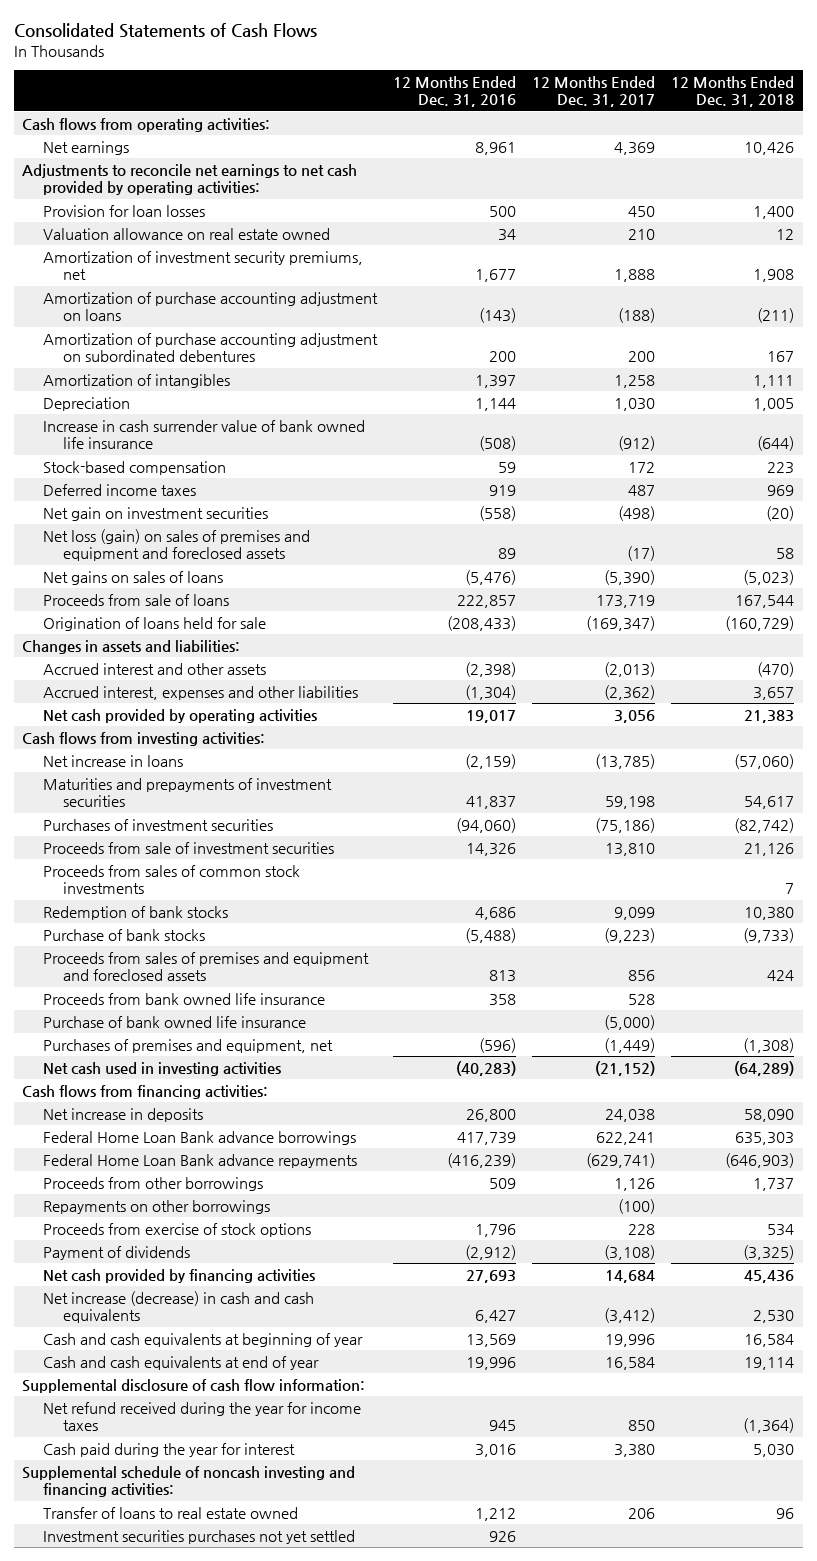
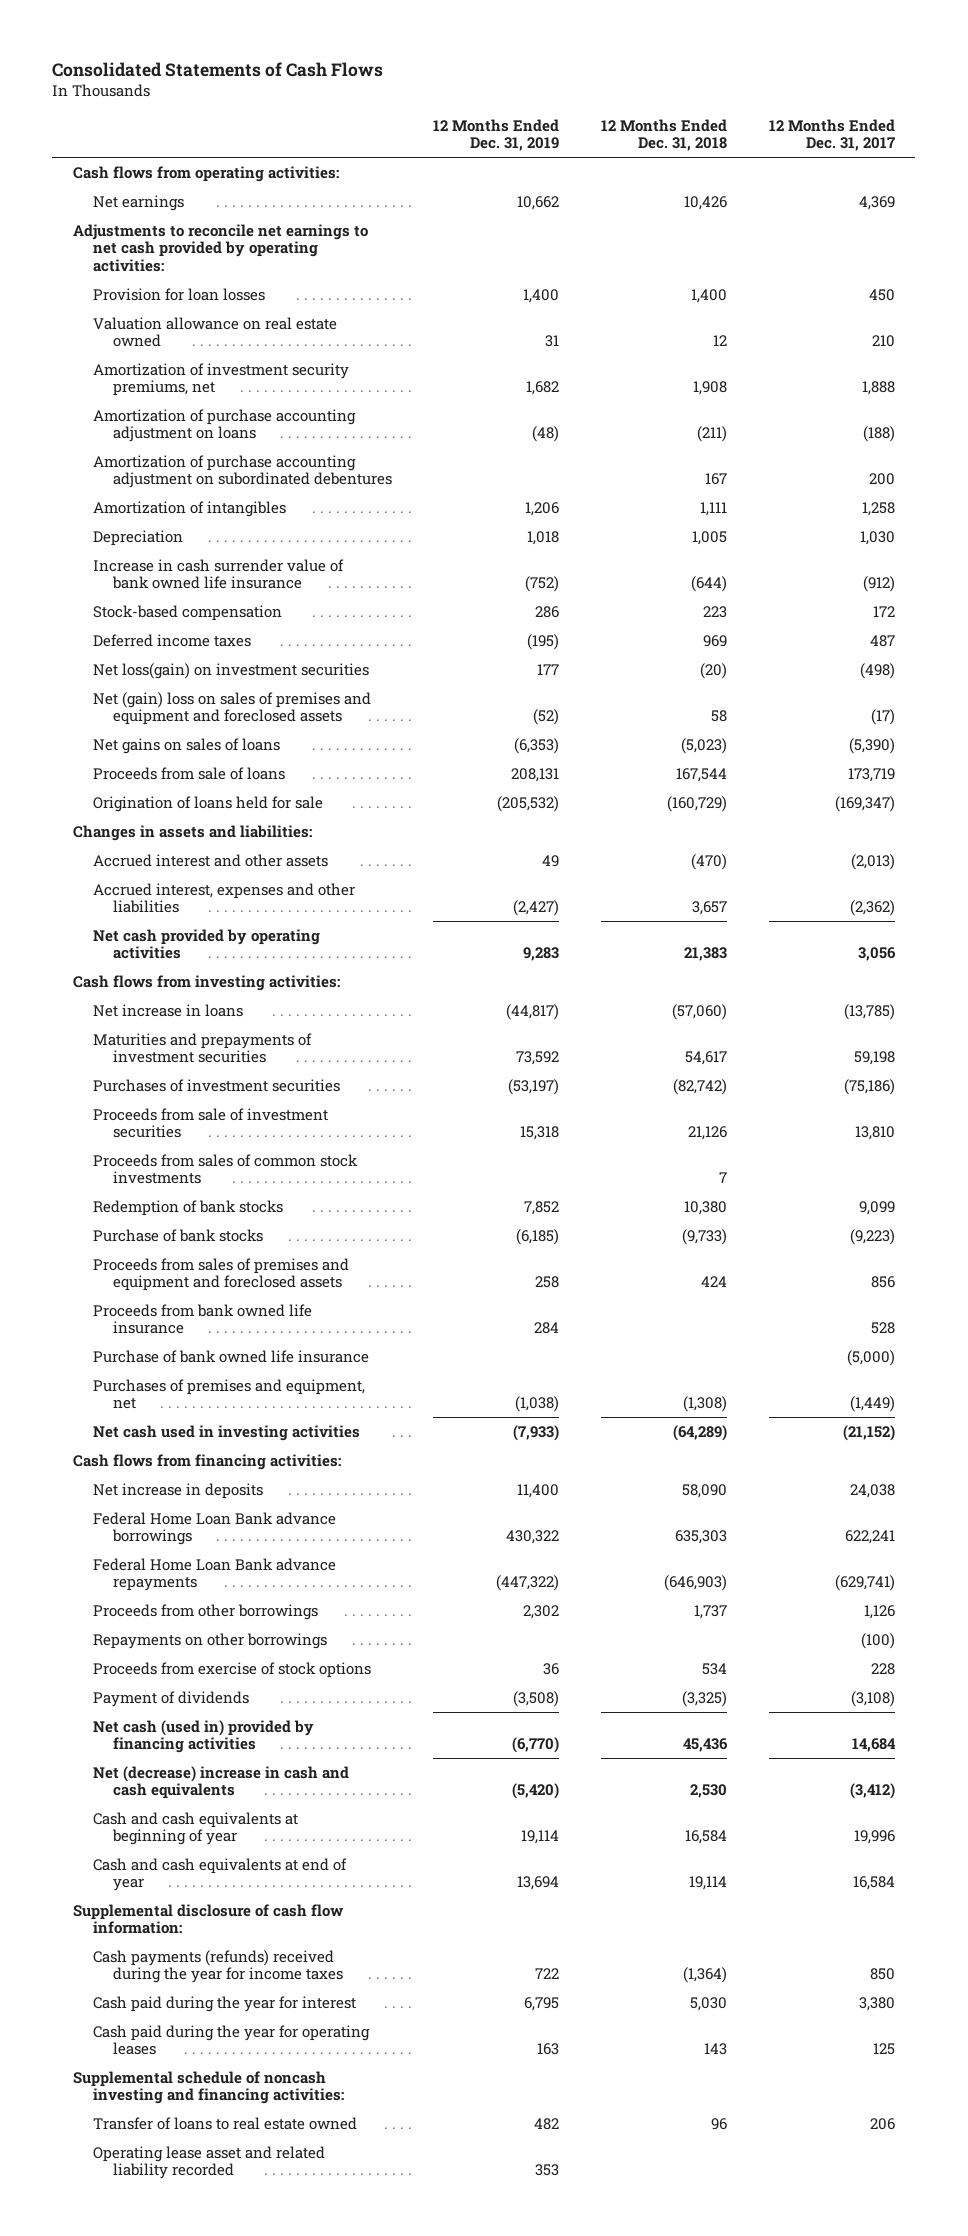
- | 12 Months Ended Dec. 31, 2016 | 12 Months Ended Dec. 31, 2017 | 12 Months Ended Dec. 31, 2018
+ | 12 Months Ended Dec. 31, 2019 | 12 Months Ended Dec. 31, 2018 | 12 Months Ended Dec. 31, 2017
- Net gain on investment securities | (558) | (498) | (20)
- Net loss (gain) on sales of premises and equipment and foreclosed assets | 89 | (17) | 58
+ Net loss(gain) on investment securities | 177 | (20) | (498)
+ Net (gain) loss on sales of premises and equipment and foreclosed assets | (52) | 58 | (17)
- Net cash provided by financing activities | 27,693 | 14,684 | 45,436
- Net increase (decrease) in cash and cash equivalents | 6,427 | (3,412) | 2,530
+ Net cash (used in) provided by financing activities | (6,770) | 45,436 | 14,684
+ Net (decrease) increase in cash and cash equivalents | (5,420) | 2,530 | (3,412)
- Net refund received during the year for income taxes | 945 | 850 | (1,364)
+ Cash payments (refunds) received during the year for income taxes | 722 | (1,364) | 850
+ Cash paid during the year for operating leases | 163 | 143 | 125
- Investment securities purchases not yet settled | 926 | |
+ Operating lease asset and related liability recorded | 353 | |

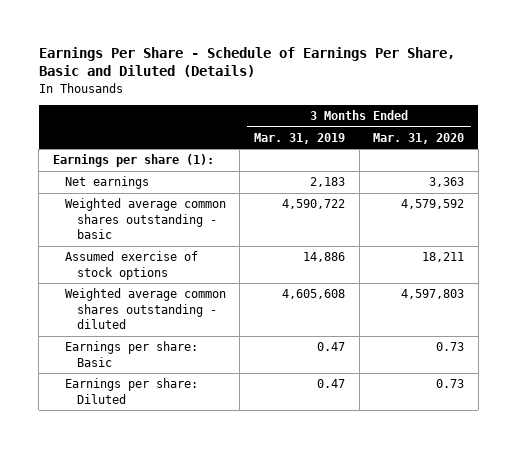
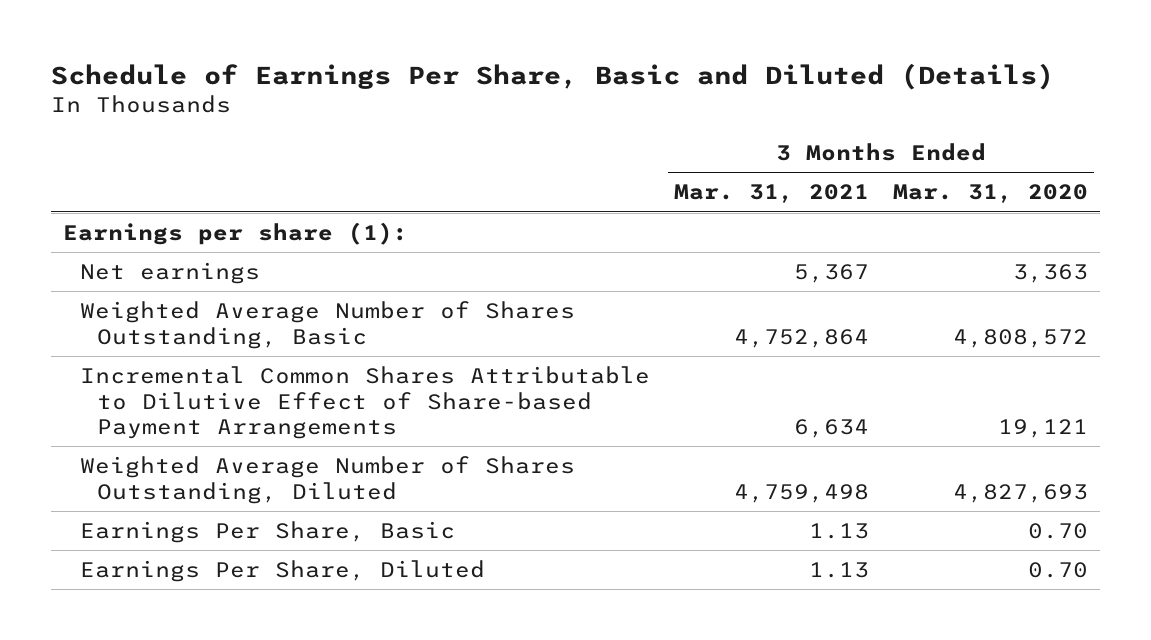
- Earnings Per Share - Schedule of Earnings Per Share, Basic and Diluted (Details)
+ Schedule of Earnings Per Share, Basic and Diluted (Details)
- | 3 Months Ended Mar. 31, 2019 | 3 Months Ended Mar. 31, 2020
+ | 3 Months Ended Mar. 31, 2021 | 3 Months Ended Mar. 31, 2020
- Weighted average common shares outstanding - basic | 4,590,722 | 4,579,592
- Assumed exercise of stock options | 14,886 | 18,211
- Weighted average common shares outstanding - diluted | 4,605,608 | 4,597,803
- Earnings per share: Basic | 0.47 | 0.73
- Earnings per share: Diluted | 0.47 | 0.73
+ Weighted Average Number of Shares Outstanding, Basic | 4,752,864 | 4,808,572
+ Incremental Common Shares Attributable to Dilutive Effect of Share-based Payment Arrangements | 6,634 | 19,121
+ Weighted Average Number of Shares Outstanding, Diluted | 4,759,498 | 4,827,693
+ Earnings Per Share, Basic | 1.13 | 0.70
+ Earnings Per Share, Diluted | 1.13 | 0.70

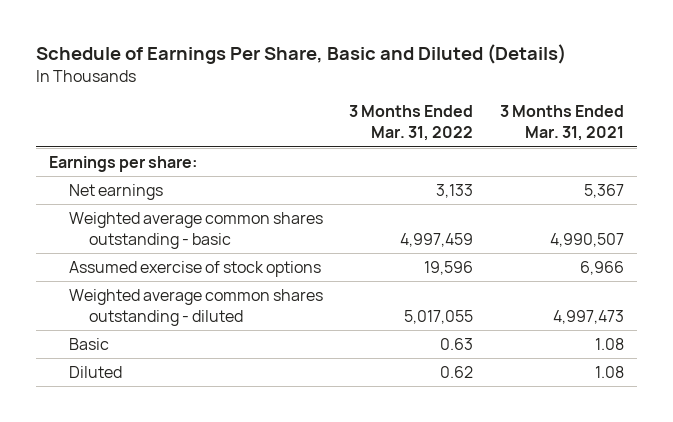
- | 3 Months Ended Mar. 31, 2021 | 3 Months Ended Mar. 31, 2020
+ | 3 Months Ended Mar. 31, 2022 | 3 Months Ended Mar. 31, 2021
- Earnings per share (1):
+ Earnings per share:
- Weighted Average Number of Shares Outstanding, Basic | 4,752,864 | 4,808,572
- Incremental Common Shares Attributable to Dilutive Effect of Share-based Payment Arrangements | 6,634 | 19,121
- Weighted Average Number of Shares Outstanding, Diluted | 4,759,498 | 4,827,693
- Earnings Per Share, Basic | 1.13 | 0.70
- Earnings Per Share, Diluted | 1.13 | 0.70
+ Weighted average common shares outstanding - basic | 4,997,459 | 4,990,507
+ Assumed exercise of stock options | 19,596 | 6,966
+ Weighted average common shares outstanding - diluted | 5,017,055 | 4,997,473
+ Basic | 0.63 | 1.08
+ Diluted | 0.62 | 1.08

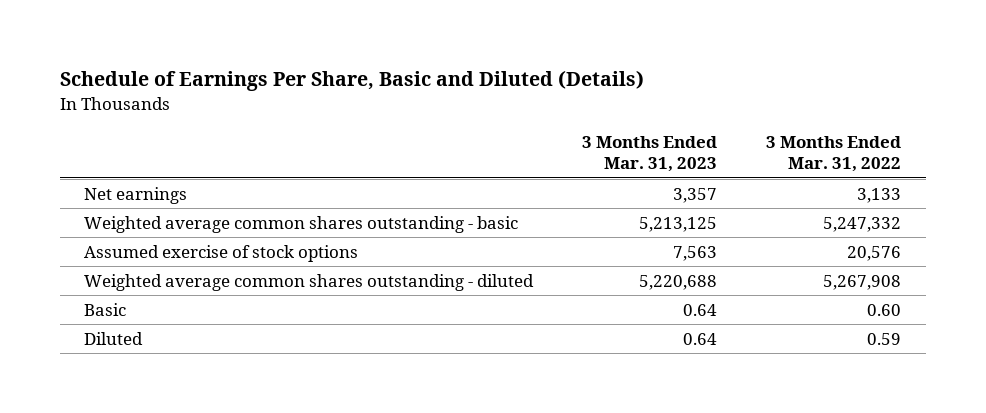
- | 3 Months Ended Mar. 31, 2022 | 3 Months Ended Mar. 31, 2021
+ | 3 Months Ended Mar. 31, 2023 | 3 Months Ended Mar. 31, 2022
- Earnings per share:
- Weighted average common shares outstanding - basic | 4,997,459 | 4,990,507
- Assumed exercise of stock options | 19,596 | 6,966
- Weighted average common shares outstanding - diluted | 5,017,055 | 4,997,473
- Basic | 0.63 | 1.08
- Diluted | 0.62 | 1.08
+ Weighted average common shares outstanding - basic | 5,213,125 | 5,247,332
+ Assumed exercise of stock options | 7,563 | 20,576
+ Weighted average common shares outstanding - diluted | 5,220,688 | 5,267,908
+ Basic | 0.64 | 0.60
+ Diluted | 0.64 | 0.59

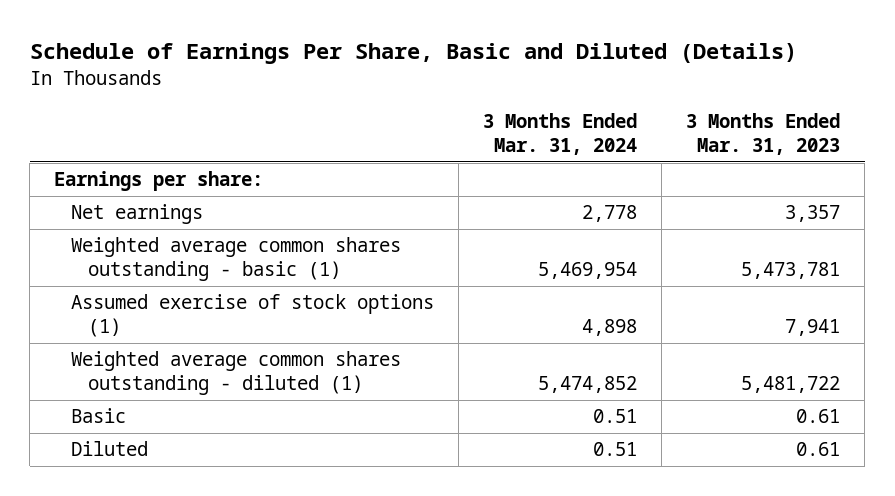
- | 3 Months Ended Mar. 31, 2023 | 3 Months Ended Mar. 31, 2022
+ | 3 Months Ended Mar. 31, 2024 | 3 Months Ended Mar. 31, 2023
+ Earnings per share:
- Weighted average common shares outstanding - basic | 5,213,125 | 5,247,332
- Assumed exercise of stock options | 7,563 | 20,576
- Weighted average common shares outstanding - diluted | 5,220,688 | 5,267,908
- Basic | 0.64 | 0.60
- Diluted | 0.64 | 0.59
+ Weighted average common shares outstanding - basic (1) | 5,469,954 | 5,473,781
+ Assumed exercise of stock options (1) | 4,898 | 7,941
+ Weighted average common shares outstanding - diluted (1) | 5,474,852 | 5,481,722
+ Basic | 0.51 | 0.61
+ Diluted | 0.51 | 0.61

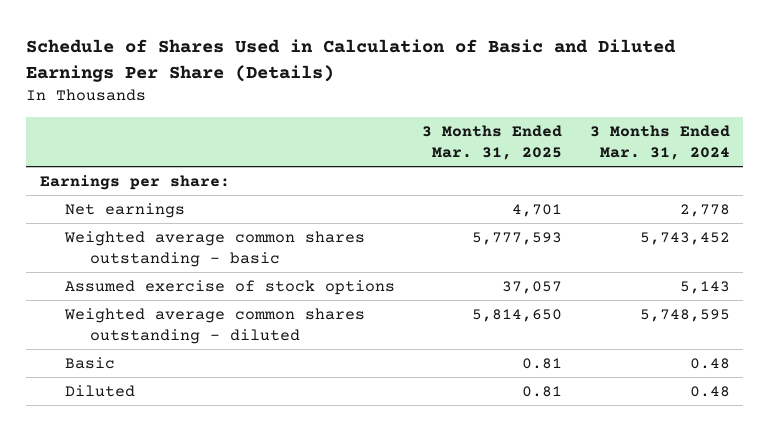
- Schedule of Earnings Per Share, Basic and Diluted (Details)
+ Schedule of Shares Used in Calculation of Basic and Diluted Earnings Per Share (Details)
- | 3 Months Ended Mar. 31, 2024 | 3 Months Ended Mar. 31, 2023
+ | 3 Months Ended Mar. 31, 2025 | 3 Months Ended Mar. 31, 2024
- Weighted average common shares outstanding - basic (1) | 5,469,954 | 5,473,781
- Assumed exercise of stock options (1) | 4,898 | 7,941
- Weighted average common shares outstanding - diluted (1) | 5,474,852 | 5,481,722
- Basic | 0.51 | 0.61
- Diluted | 0.51 | 0.61
+ Weighted average common shares outstanding - basic | 5,777,593 | 5,743,452
+ Assumed exercise of stock options | 37,057 | 5,143
+ Weighted average common shares outstanding - diluted | 5,814,650 | 5,748,595
+ Basic | 0.81 | 0.48
+ Diluted | 0.81 | 0.48

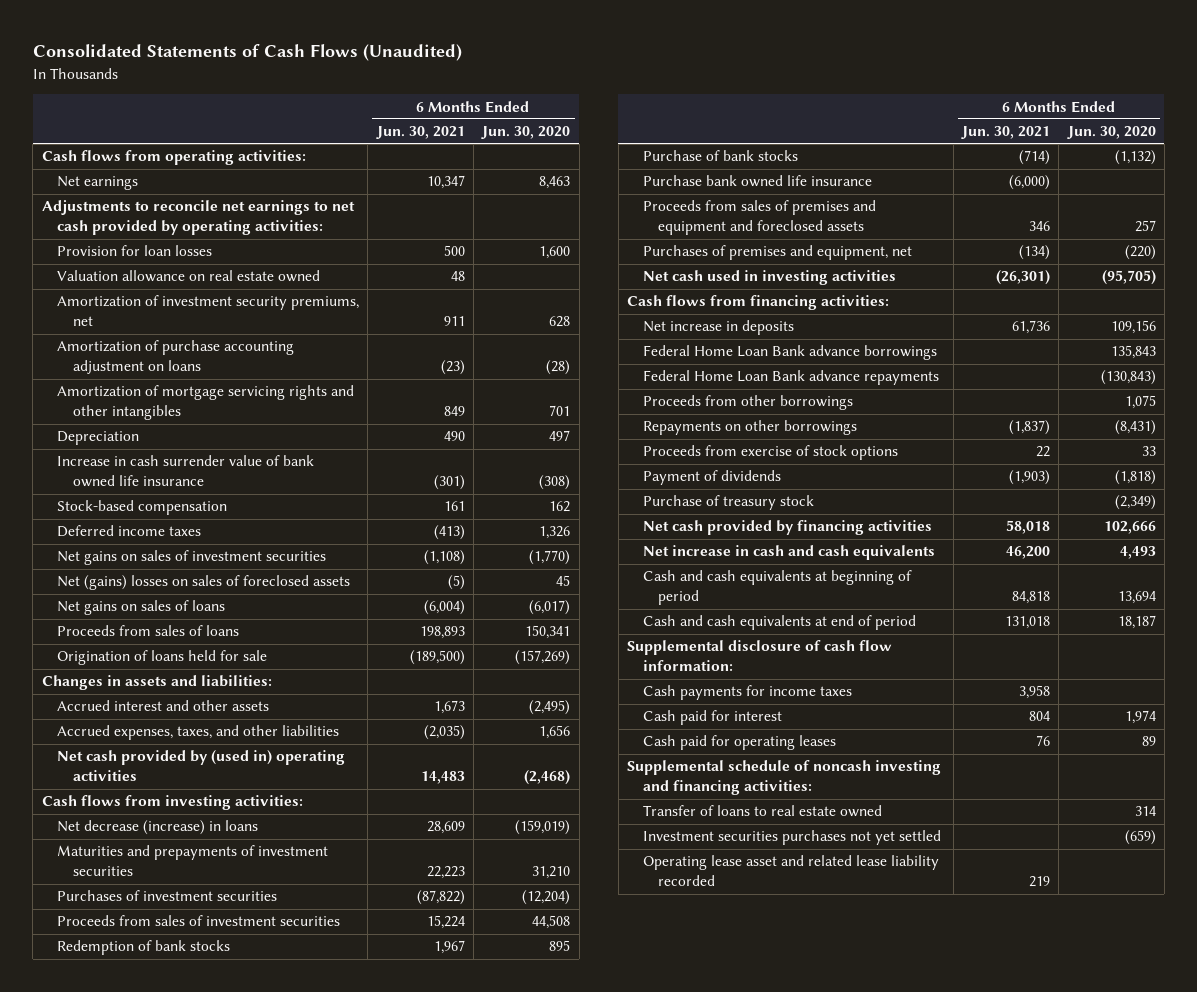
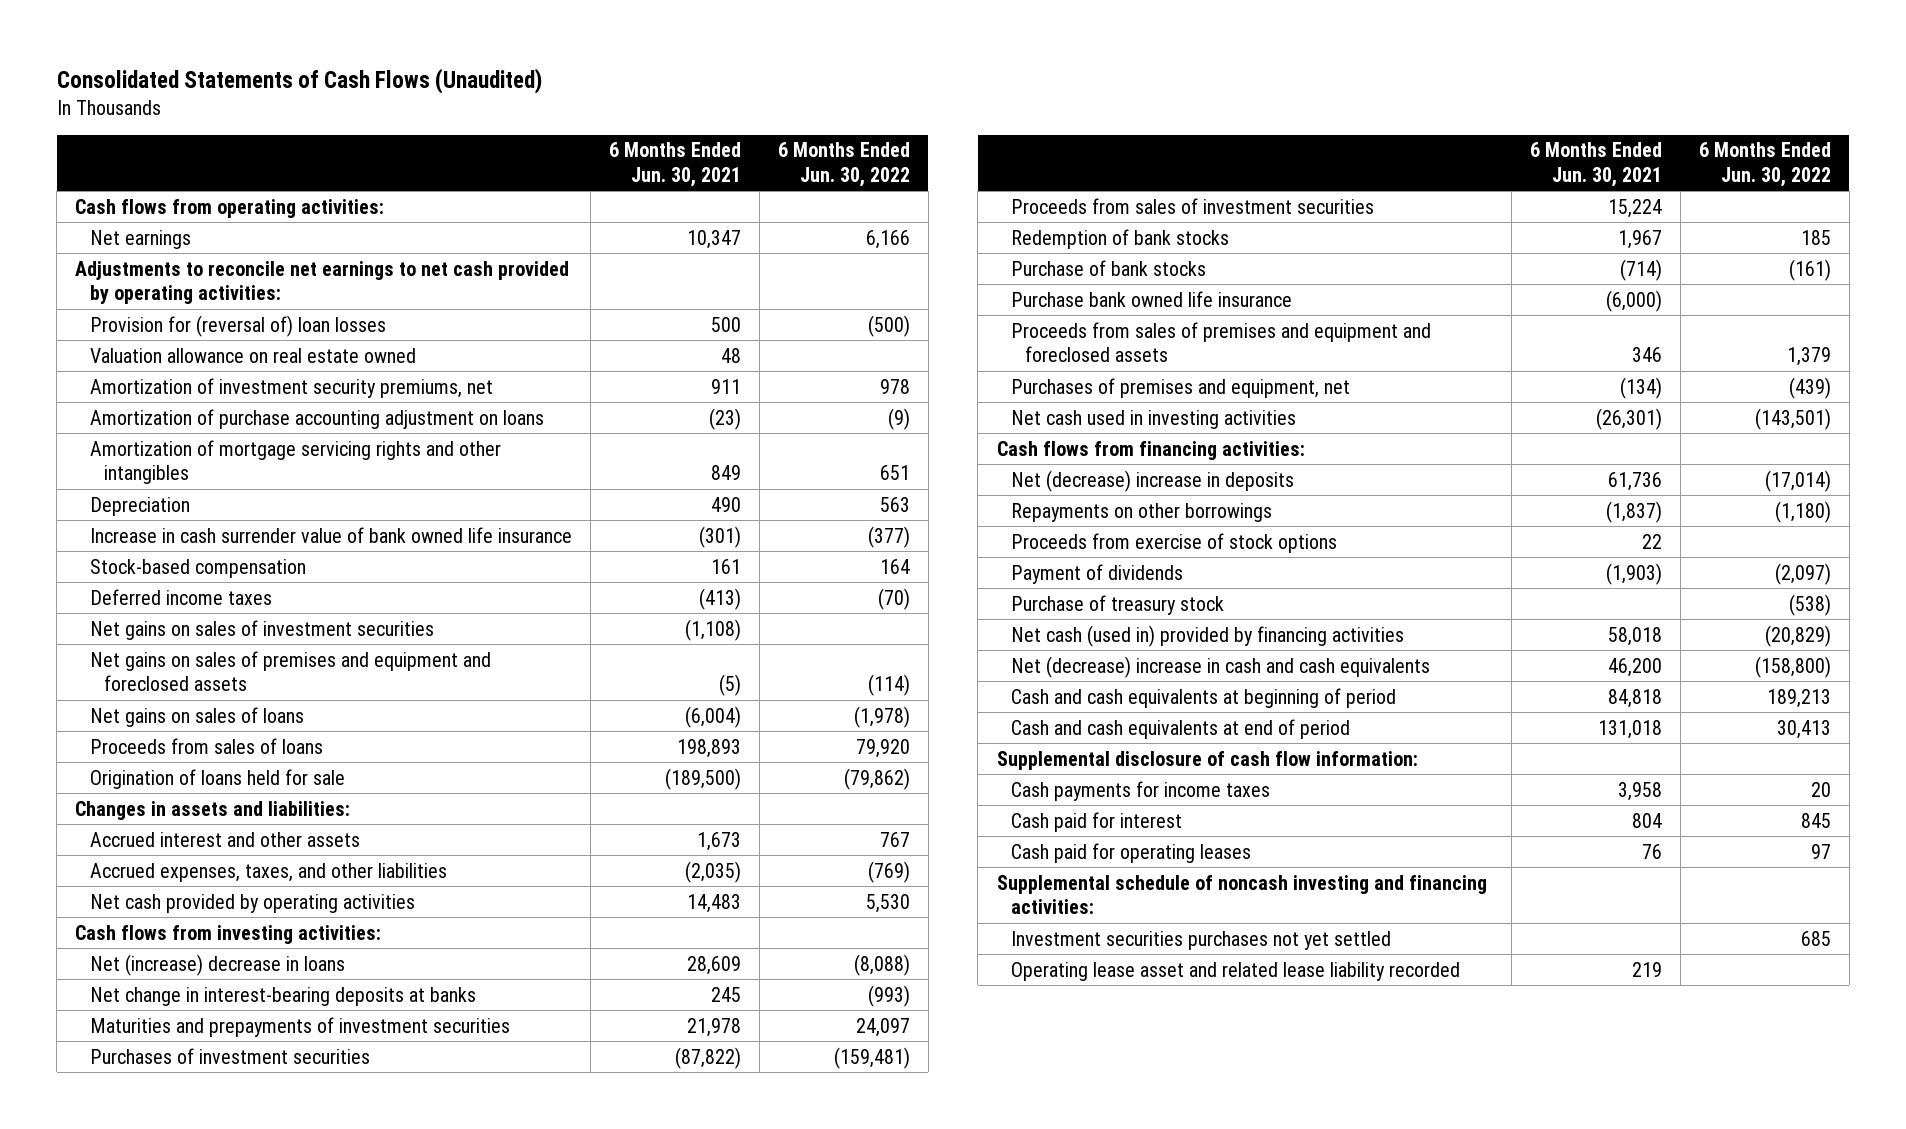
- | 6 Months Ended Jun. 30, 2021 | 6 Months Ended Jun. 30, 2020
+ | 6 Months Ended Jun. 30, 2021 | 6 Months Ended Jun. 30, 2022
- Provision for loan losses | 500 | 1,600
+ Provision for (reversal of) loan losses | 500 | (500)
- Net (gains) losses on sales of foreclosed assets | (5) | 45
+ Net gains on sales of premises and equipment and foreclosed assets | (5) | (114)
- Net cash provided by (used in) operating activities | 14,483 | (2,468)
+ Net cash provided by operating activities | 14,483 | 5,530
- Net decrease (increase) in loans | 28,609 | (159,019)
- Maturities and prepayments of investment securities | 22,223 | 31,210
+ Net (increase) decrease in loans | 28,609 | (8,088)
+ Net change in interest-bearing deposits at banks | 245 | (993)
+ Maturities and prepayments of investment securities | 21,978 | 24,097
- Net increase in deposits | 61,736 | 109,156
- Federal Home Loan Bank advance borrowings | | 135,843
- Federal Home Loan Bank advance repayments | | (130,843)
- Proceeds from other borrowings | | 1,075
+ Net (decrease) increase in deposits | 61,736 | (17,014)
- Net cash provided by financing activities | 58,018 | 102,666
- Net increase in cash and cash equivalents | 46,200 | 4,493
+ Net cash (used in) provided by financing activities | 58,018 | (20,829)
+ Net (decrease) increase in cash and cash equivalents | 46,200 | (158,800)
- Transfer of loans to real estate owned | | 314

